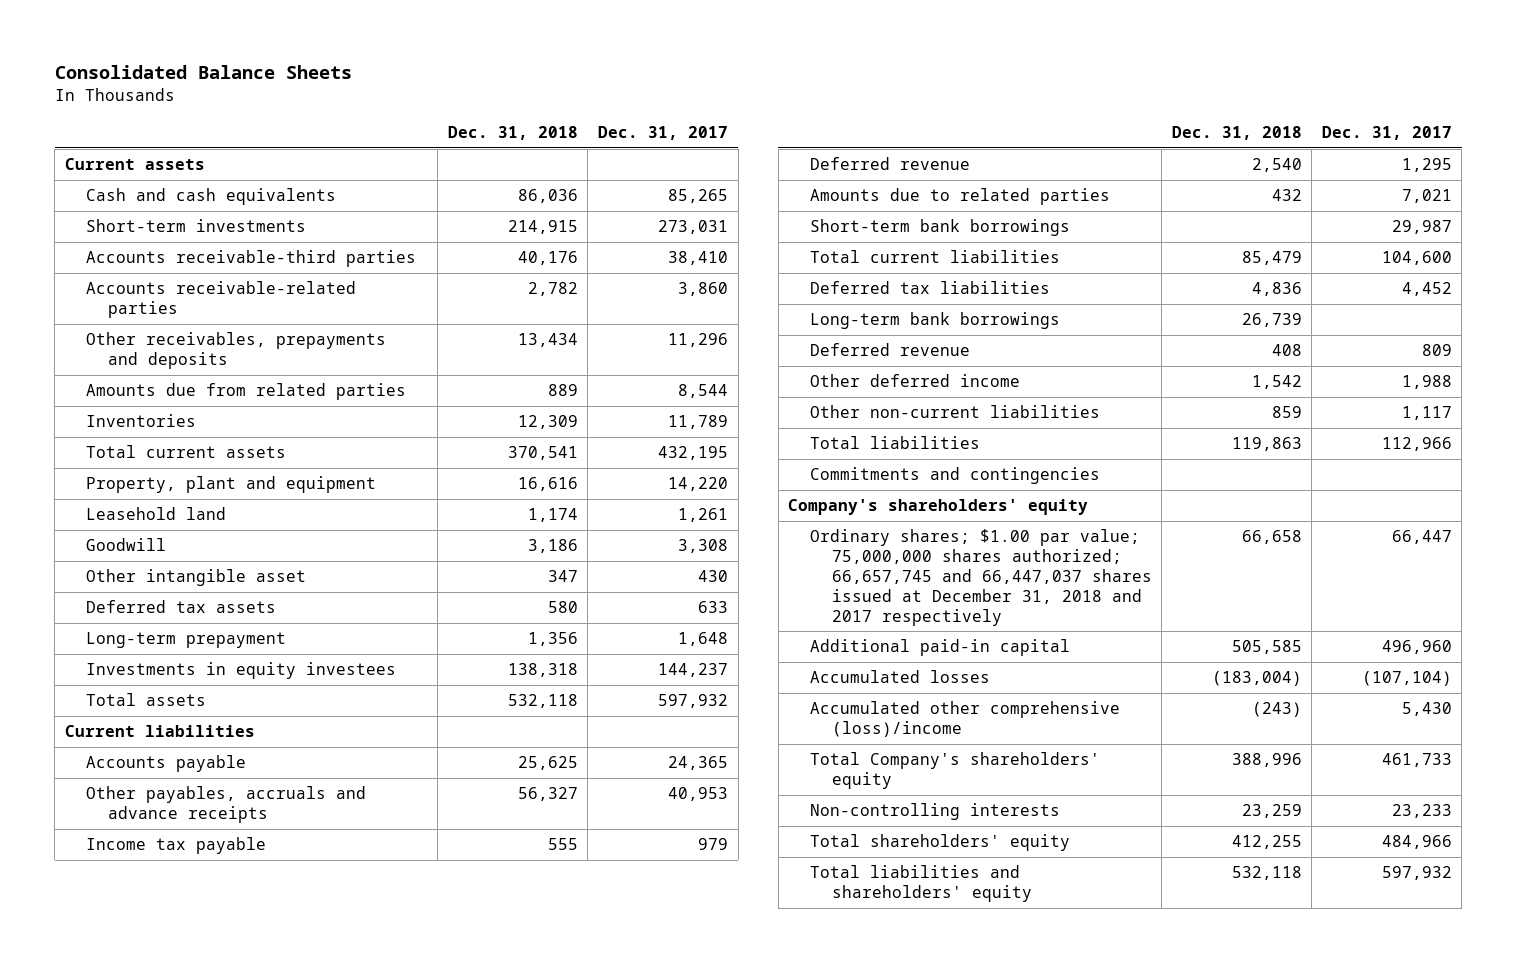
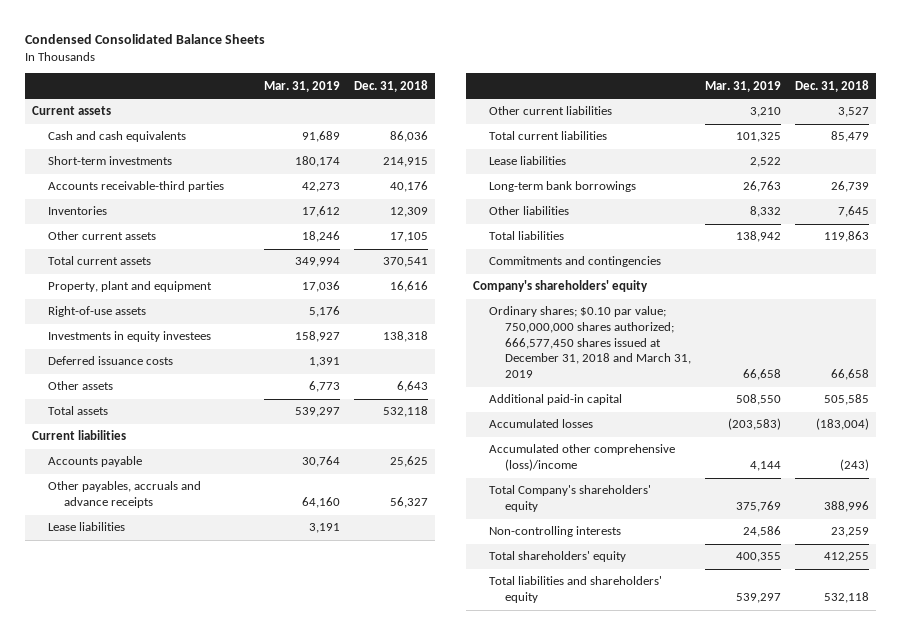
- Consolidated Balance Sheets
+ Condensed Consolidated Balance Sheets
- | Dec. 31, 2018 | Dec. 31, 2017
+ | Mar. 31, 2019 | Dec. 31, 2018
- Accounts receivable-related parties | 2,782 | 3,860
- Other receivables, prepayments and deposits | 13,434 | 11,296
- Amounts due from related parties | 889 | 8,544
+ Other current assets | 18,246 | 17,105
- Leasehold land | 1,174 | 1,261
- Goodwill | 3,186 | 3,308
- Other intangible asset | 347 | 430
- Deferred tax assets | 580 | 633
- Long-term prepayment | 1,356 | 1,648
+ Right-of-use assets | 5,176 |
+ Deferred issuance costs | 1,391 |
+ Other assets | 6,773 | 6,643
- Income tax payable | 555 | 979
- Deferred revenue | 2,540 | 1,295
- Amounts due to related parties | 432 | 7,021
- Short-term bank borrowings | | 29,987
+ Lease liabilities | 3,191 |
+ Other current liabilities | 3,210 | 3,527
- Deferred tax liabilities | 4,836 | 4,452
+ Lease liabilities | 2,522 |
- Deferred revenue | 408 | 809
- Other deferred income | 1,542 | 1,988
- Other non-current liabilities | 859 | 1,117
+ Other liabilities | 8,332 | 7,645
- Ordinary shares; $1.00 par value; 75,000,000 shares authorized; 66,657,745 and 66,447,037 shares issued at December 31, 2018 and 2017 respectively | 66,658 | 66,447
+ Ordinary shares; $0.10 par value; 750,000,000 shares authorized; 666,577,450 shares issued at December 31, 2018 and March 31, 2019 | 66,658 | 66,658

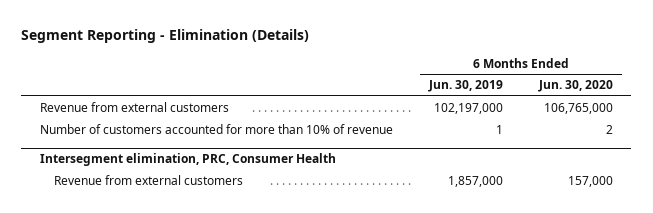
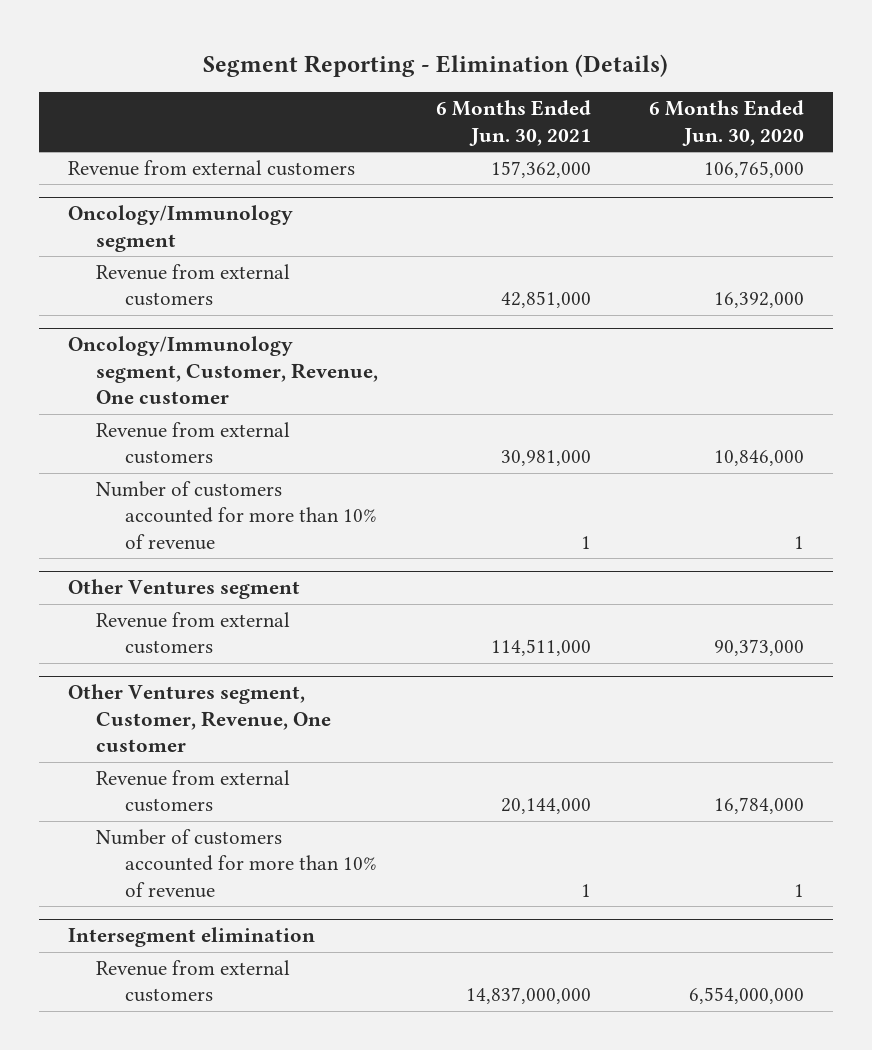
- | 6 Months Ended Jun. 30, 2019 | 6 Months Ended Jun. 30, 2020
+ | 6 Months Ended Jun. 30, 2021 | 6 Months Ended Jun. 30, 2020
- Number of customers accounted for more than 10% of revenue | 1 | 2
- Intersegment elimination, PRC, Consumer Health
- Revenue from external customers | 1,857,000 | 157,000
+ Oncology/Immunology segment
+ Revenue from external customers | 42,851,000 | 16,392,000
+ Oncology/Immunology segment, Customer, Revenue, One customer
+ Revenue from external customers | 30,981,000 | 10,846,000
+ Number of customers accounted for more than 10% of revenue | 1 | 1
+ Other Ventures segment
+ Revenue from external customers | 114,511,000 | 90,373,000
+ Other Ventures segment, Customer, Revenue, One customer
+ Revenue from external customers | 20,144,000 | 16,784,000
+ Number of customers accounted for more than 10% of revenue | 1 | 1
+ Intersegment elimination
+ Revenue from external customers | 14,837,000,000 | 6,554,000,000

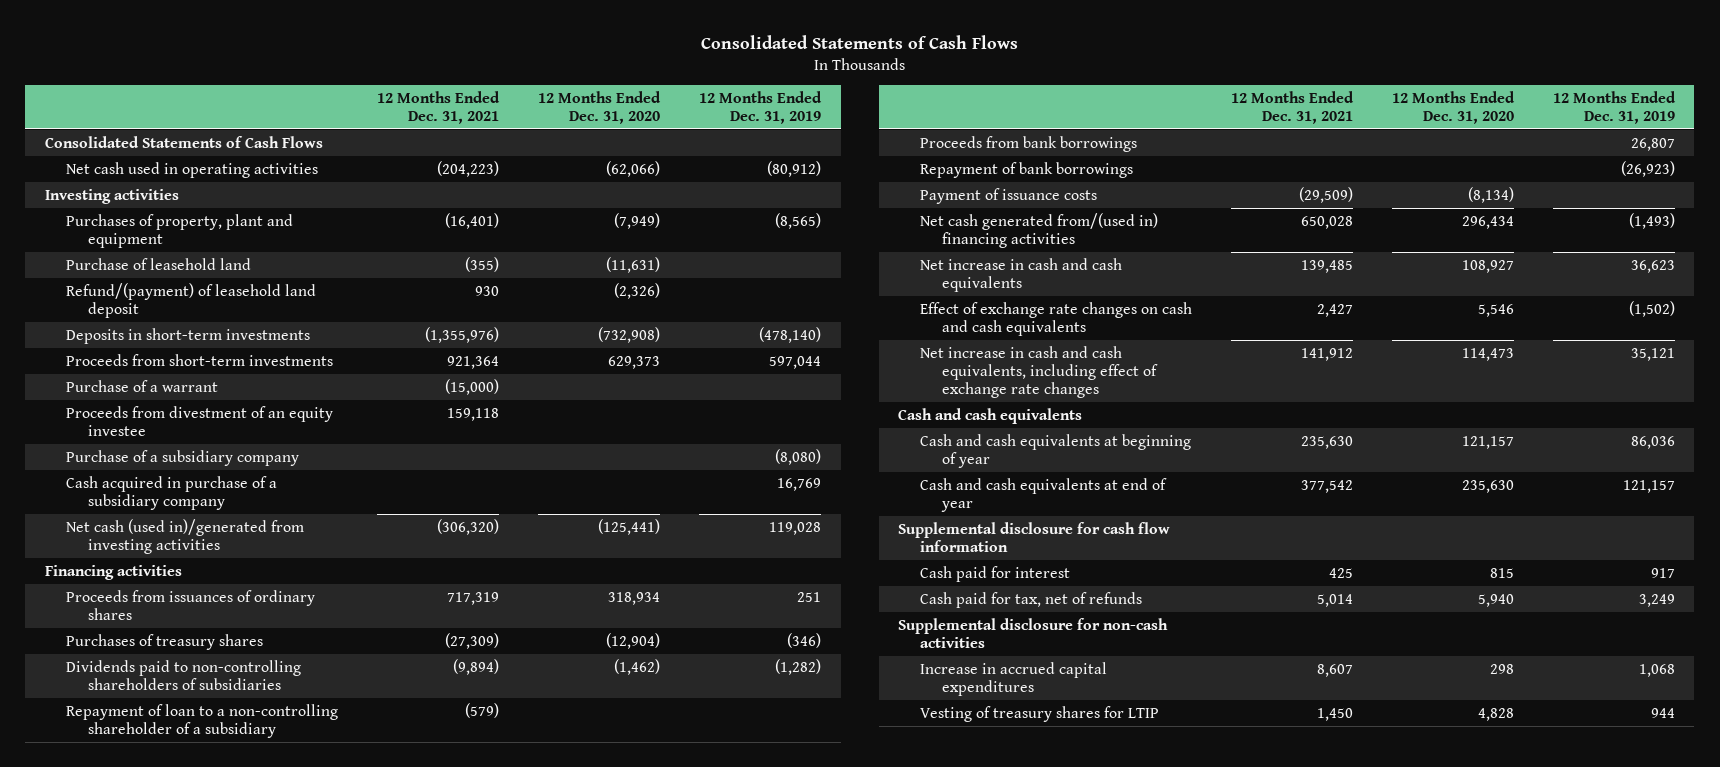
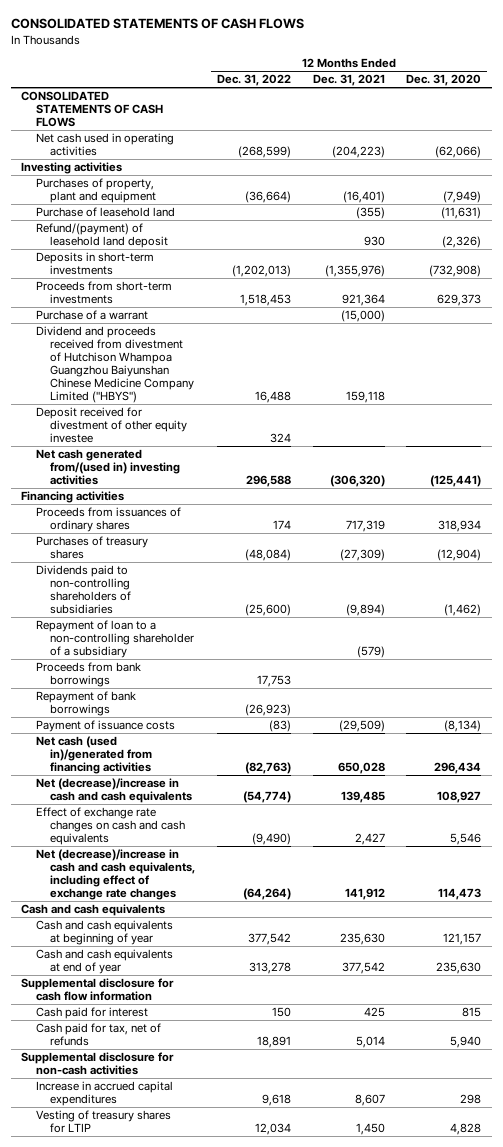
- Consolidated Statements of Cash Flows
+ CONSOLIDATED STATEMENTS OF CASH FLOWS
- | 12 Months Ended Dec. 31, 2021 | 12 Months Ended Dec. 31, 2020 | 12 Months Ended Dec. 31, 2019
+ | 12 Months Ended Dec. 31, 2022 | 12 Months Ended Dec. 31, 2021 | 12 Months Ended Dec. 31, 2020
- Consolidated Statements of Cash Flows
+ CONSOLIDATED STATEMENTS OF CASH FLOWS
- Proceeds from divestment of an equity investee | 159,118 | |
- Purchase of a subsidiary company | | | (8,080)
- Cash acquired in purchase of a subsidiary company | | | 16,769
- Net cash (used in)/generated from investing activities | (306,320) | (125,441) | 119,028
+ Dividend and proceeds received from divestment of Hutchison Whampoa Guangzhou Baiyunshan Chinese Medicine Company Limited ("HBYS") | 16,488 | 159,118 |
+ Deposit received for divestment of other equity investee | 324 | |
+ Net cash generated from/(used in) investing activities | 296,588 | (306,320) | (125,441)
- Net cash generated from/(used in) financing activities | 650,028 | 296,434 | (1,493)
- Net increase in cash and cash equivalents | 139,485 | 108,927 | 36,623
+ Net cash (used in)/generated from financing activities | (82,763) | 650,028 | 296,434
+ Net (decrease)/increase in cash and cash equivalents | (54,774) | 139,485 | 108,927
- Net increase in cash and cash equivalents, including effect of exchange rate changes | 141,912 | 114,473 | 35,121
+ Net (decrease)/increase in cash and cash equivalents, including effect of exchange rate changes | (64,264) | 141,912 | 114,473

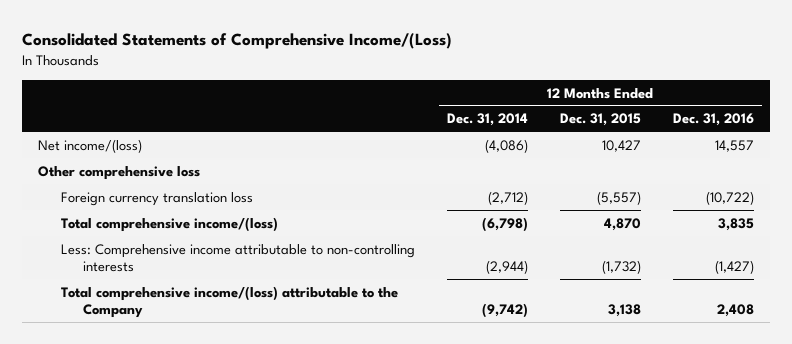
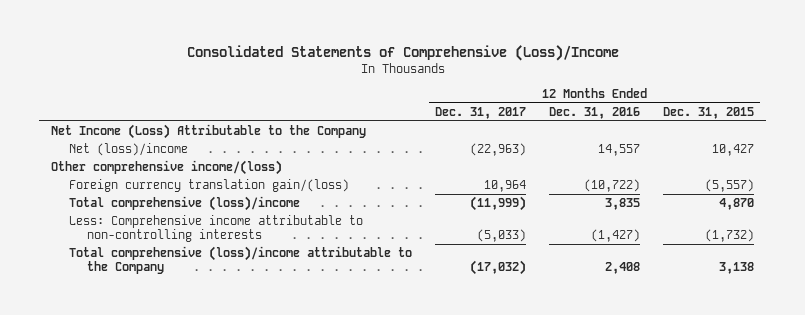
- Consolidated Statements of Comprehensive Income/(Loss)
+ Consolidated Statements of Comprehensive (Loss)/Income
- | 12 Months Ended Dec. 31, 2014 | 12 Months Ended Dec. 31, 2015 | 12 Months Ended Dec. 31, 2016
+ | 12 Months Ended Dec. 31, 2017 | 12 Months Ended Dec. 31, 2016 | 12 Months Ended Dec. 31, 2015
- Net income/(loss) | (4,086) | 10,427 | 14,557
- Other comprehensive loss
- Foreign currency translation loss | (2,712) | (5,557) | (10,722)
- Total comprehensive income/(loss) | (6,798) | 4,870 | 3,835
+ Net Income (Loss) Attributable to the Company
+ Net (loss)/income | (22,963) | 14,557 | 10,427
+ Other comprehensive income/(loss)
+ Foreign currency translation gain/(loss) | 10,964 | (10,722) | (5,557)
+ Total comprehensive (loss)/income | (11,999) | 3,835 | 4,870
- Total comprehensive income/(loss) attributable to the Company | (9,742) | 3,138 | 2,408
+ Total comprehensive (loss)/income attributable to the Company | (17,032) | 2,408 | 3,138

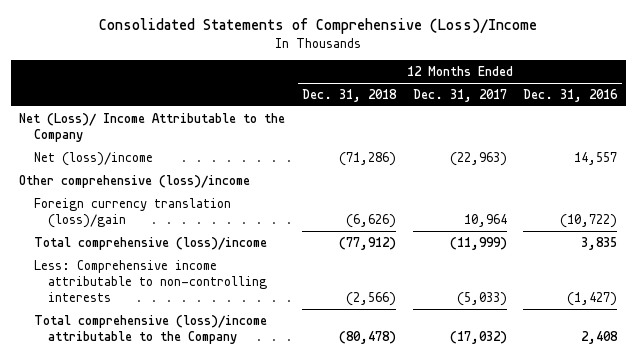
- | 12 Months Ended Dec. 31, 2017 | 12 Months Ended Dec. 31, 2016 | 12 Months Ended Dec. 31, 2015
+ | 12 Months Ended Dec. 31, 2018 | 12 Months Ended Dec. 31, 2017 | 12 Months Ended Dec. 31, 2016
- Net Income (Loss) Attributable to the Company
+ Net (Loss)/ Income Attributable to the Company
- Other comprehensive income/(loss)
- Foreign currency translation gain/(loss) | 10,964 | (10,722) | (5,557)
+ Other comprehensive (loss)/income
+ Foreign currency translation (loss)/gain | (6,626) | 10,964 | (10,722)

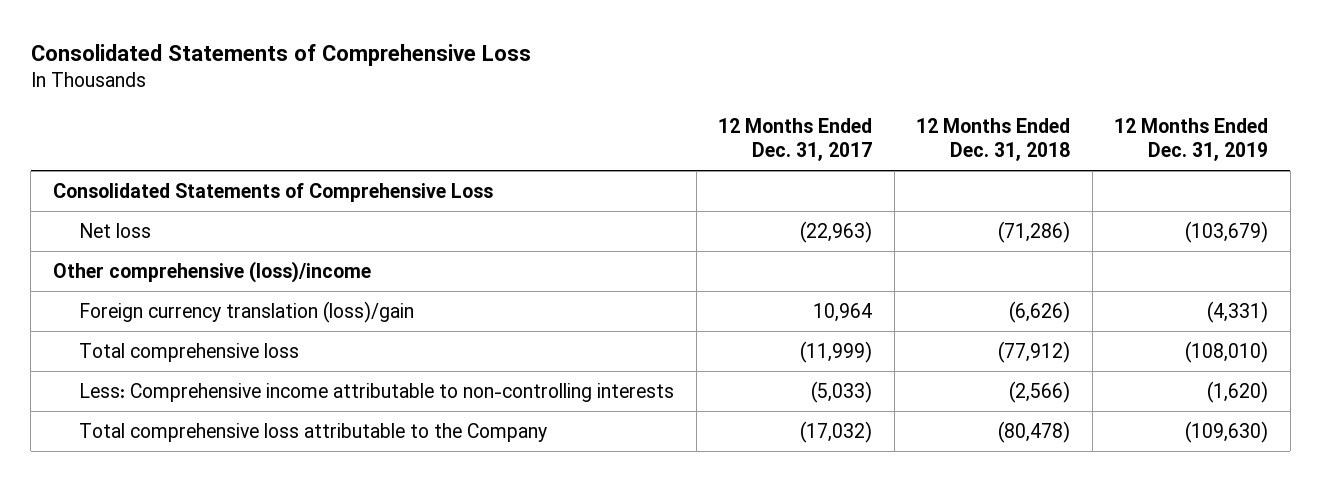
- Consolidated Statements of Comprehensive (Loss)/Income
+ Consolidated Statements of Comprehensive Loss
- | 12 Months Ended Dec. 31, 2018 | 12 Months Ended Dec. 31, 2017 | 12 Months Ended Dec. 31, 2016
+ | 12 Months Ended Dec. 31, 2017 | 12 Months Ended Dec. 31, 2018 | 12 Months Ended Dec. 31, 2019
- Net (Loss)/ Income Attributable to the Company
- Net (loss)/income | (71,286) | (22,963) | 14,557
+ Consolidated Statements of Comprehensive Loss
+ Net loss | (22,963) | (71,286) | (103,679)
- Total comprehensive (loss)/income | (77,912) | (11,999) | 3,835
+ Total comprehensive loss | (11,999) | (77,912) | (108,010)
- Total comprehensive (loss)/income attributable to the Company | (80,478) | (17,032) | 2,408
+ Total comprehensive loss attributable to the Company | (17,032) | (80,478) | (109,630)

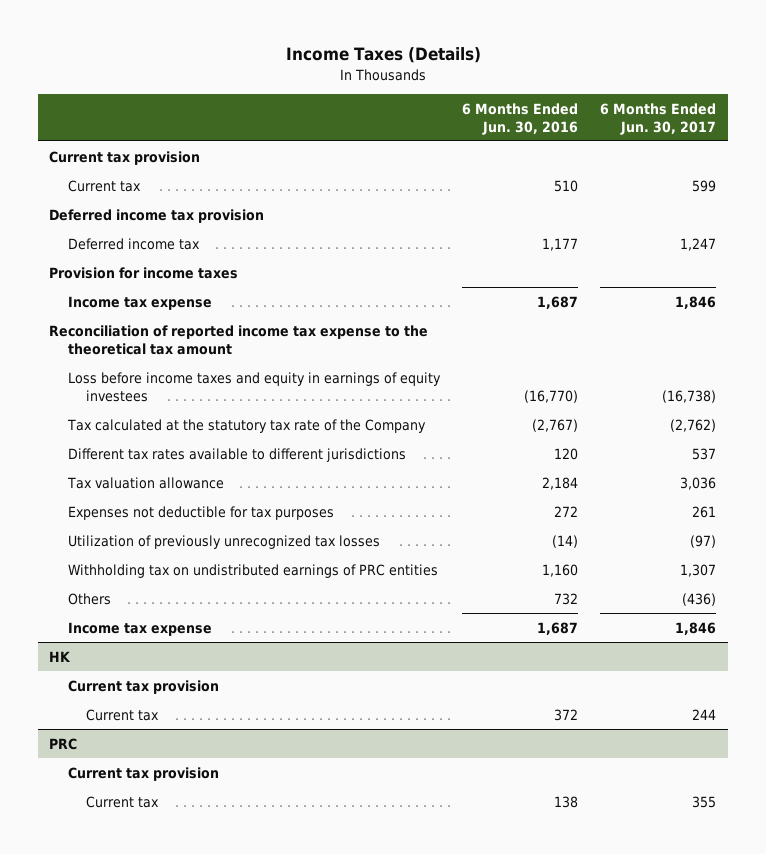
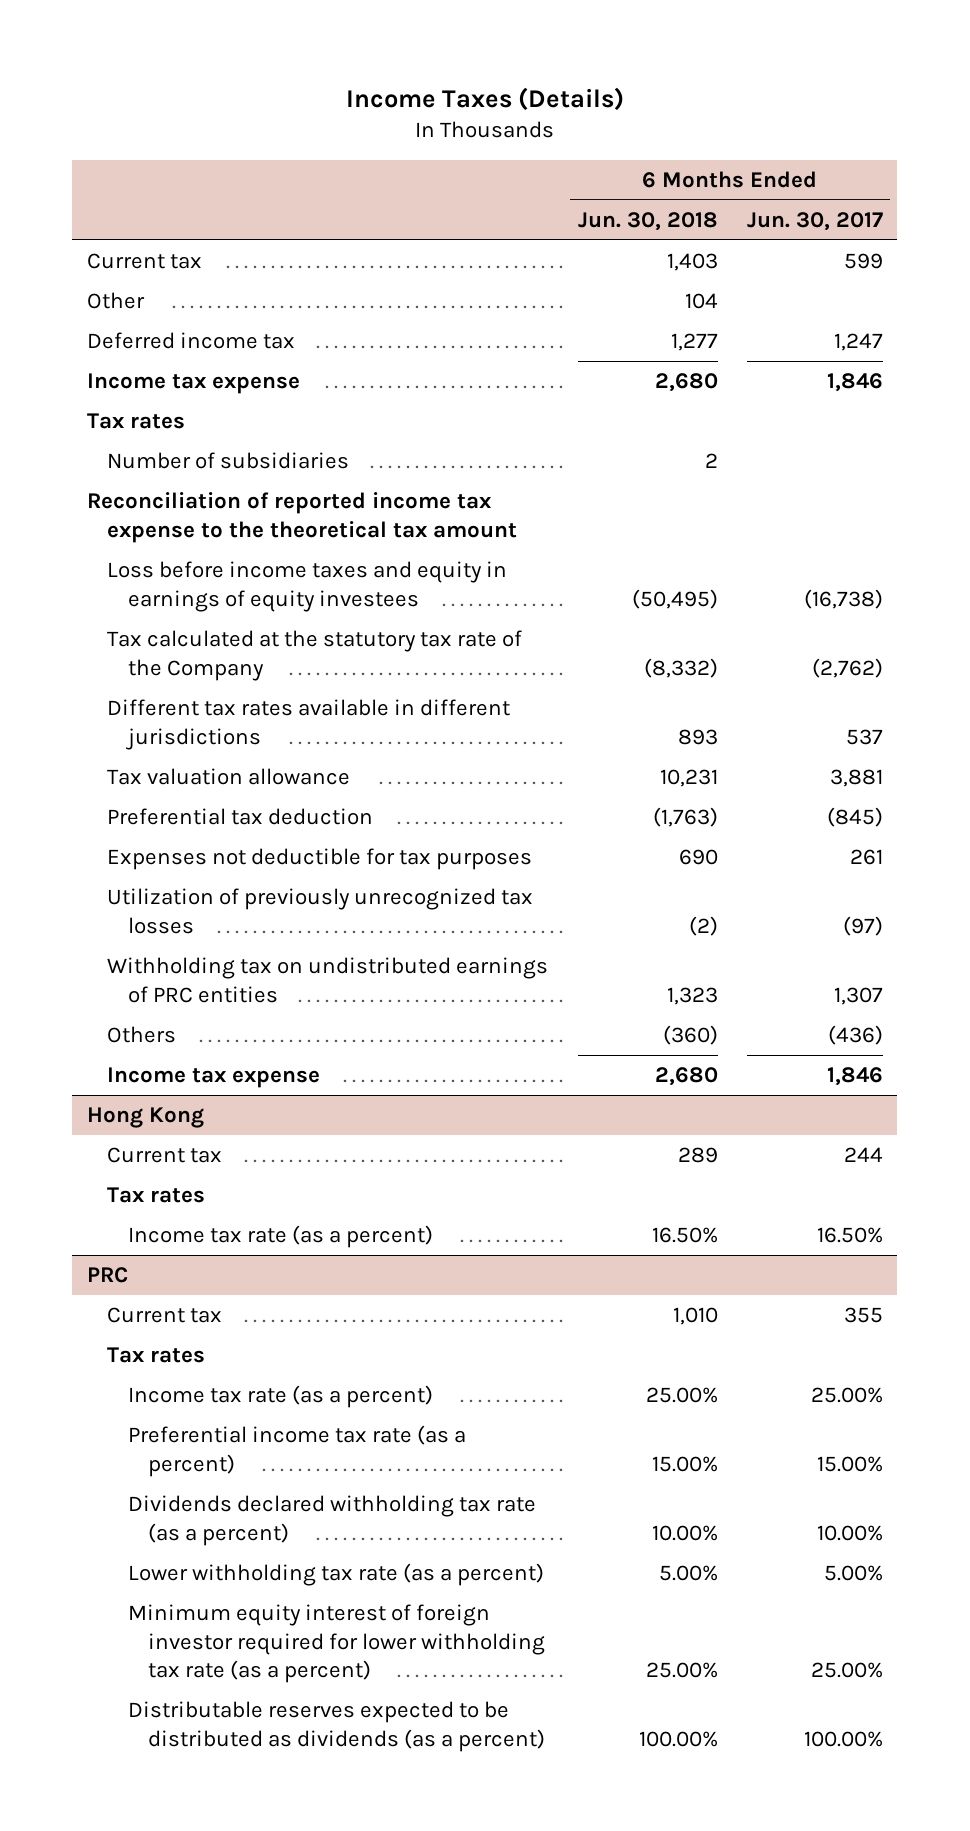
- | 6 Months Ended Jun. 30, 2016 | 6 Months Ended Jun. 30, 2017
+ | 6 Months Ended Jun. 30, 2018 | 6 Months Ended Jun. 30, 2017
- Current tax provision
- Deferred income tax provision
+ Other | 104 |
- Provision for income taxes
+ Tax rates
+ Number of subsidiaries | 2 |
- Different tax rates available to different jurisdictions | 120 | 537
- Tax valuation allowance | 2,184 | 3,036
+ Different tax rates available in different jurisdictions | 893 | 537
+ Tax valuation allowance | 10,231 | 3,881
+ Preferential tax deduction | (1,763) | (845)
- HK
- Current tax provision
+ Hong Kong
+ Tax rates
+ Income tax rate (as a percent) | 16.50% | 16.50%
@ PRC
- Current tax provision
+ Tax rates
+ Income tax rate (as a percent) | 25.00% | 25.00%
+ Preferential income tax rate (as a percent) | 15.00% | 15.00%
+ Dividends declared withholding tax rate (as a percent) | 10.00% | 10.00%
+ Lower withholding tax rate (as a percent) | 5.00% | 5.00%
+ Minimum equity interest of foreign investor required for lower withholding tax rate (as a percent) | 25.00% | 25.00%
+ Distributable reserves expected to be distributed as dividends (as a percent) | 100.00% | 100.00%

